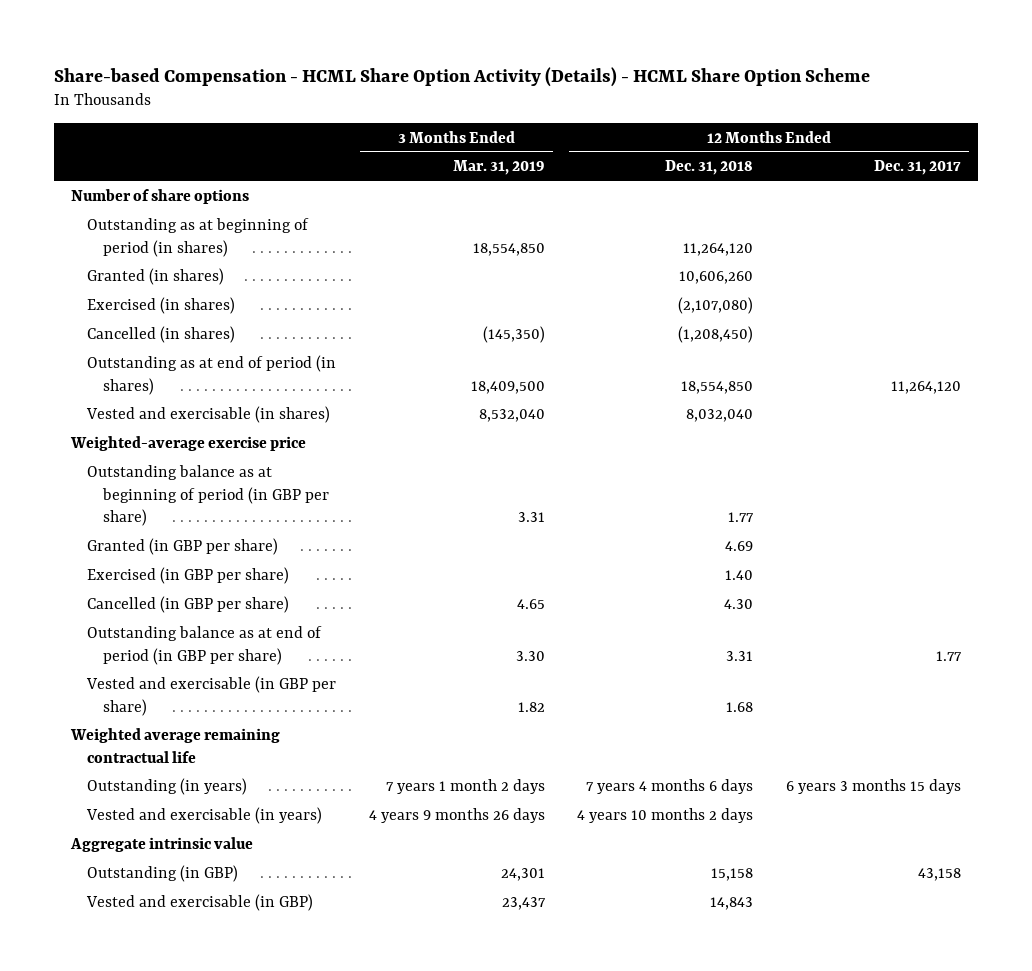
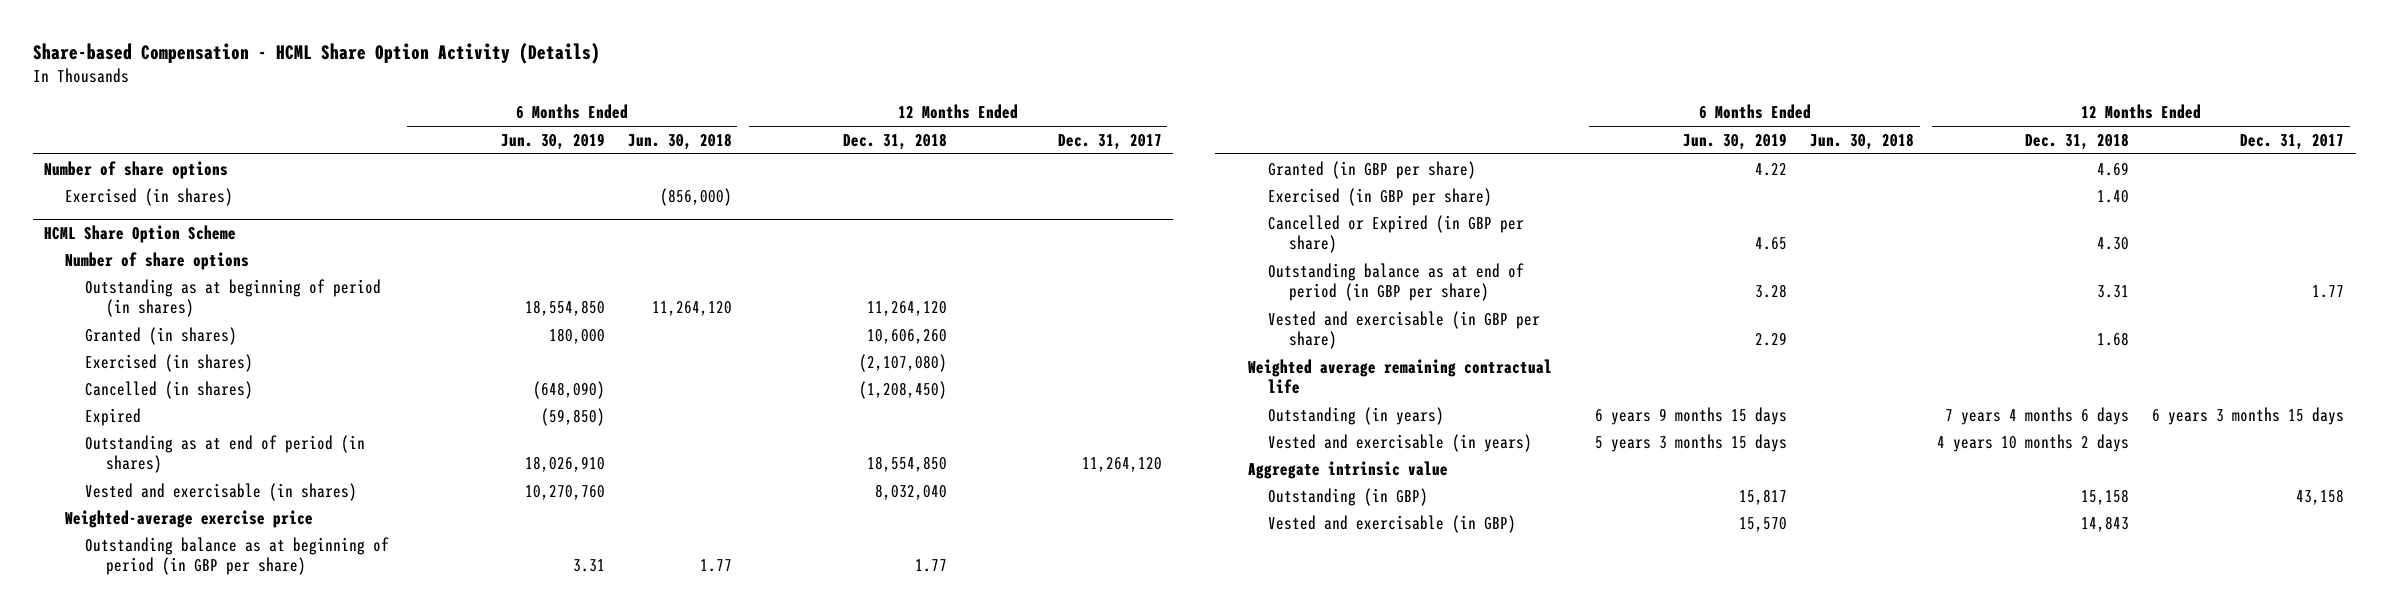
- Share-based Compensation - HCML Share Option Activity (Details) - HCML Share Option Scheme
+ Share-based Compensation - HCML Share Option Activity (Details)
- | 3 Months Ended Mar. 31, 2019 | 12 Months Ended Dec. 31, 2018 | 12 Months Ended Dec. 31, 2017
+ | 6 Months Ended Jun. 30, 2019 | 6 Months Ended Jun. 30, 2018 | 12 Months Ended Dec. 31, 2018 | 12 Months Ended Dec. 31, 2017
+ Exercised (in shares) | | (856,000) | |
+ HCML Share Option Scheme
+ Number of share options
+ Expired | (59,850) | | |
- Cancelled (in GBP per share) | 4.65 | 4.30 |
+ Cancelled or Expired (in GBP per share) | 4.65 | | 4.30 |

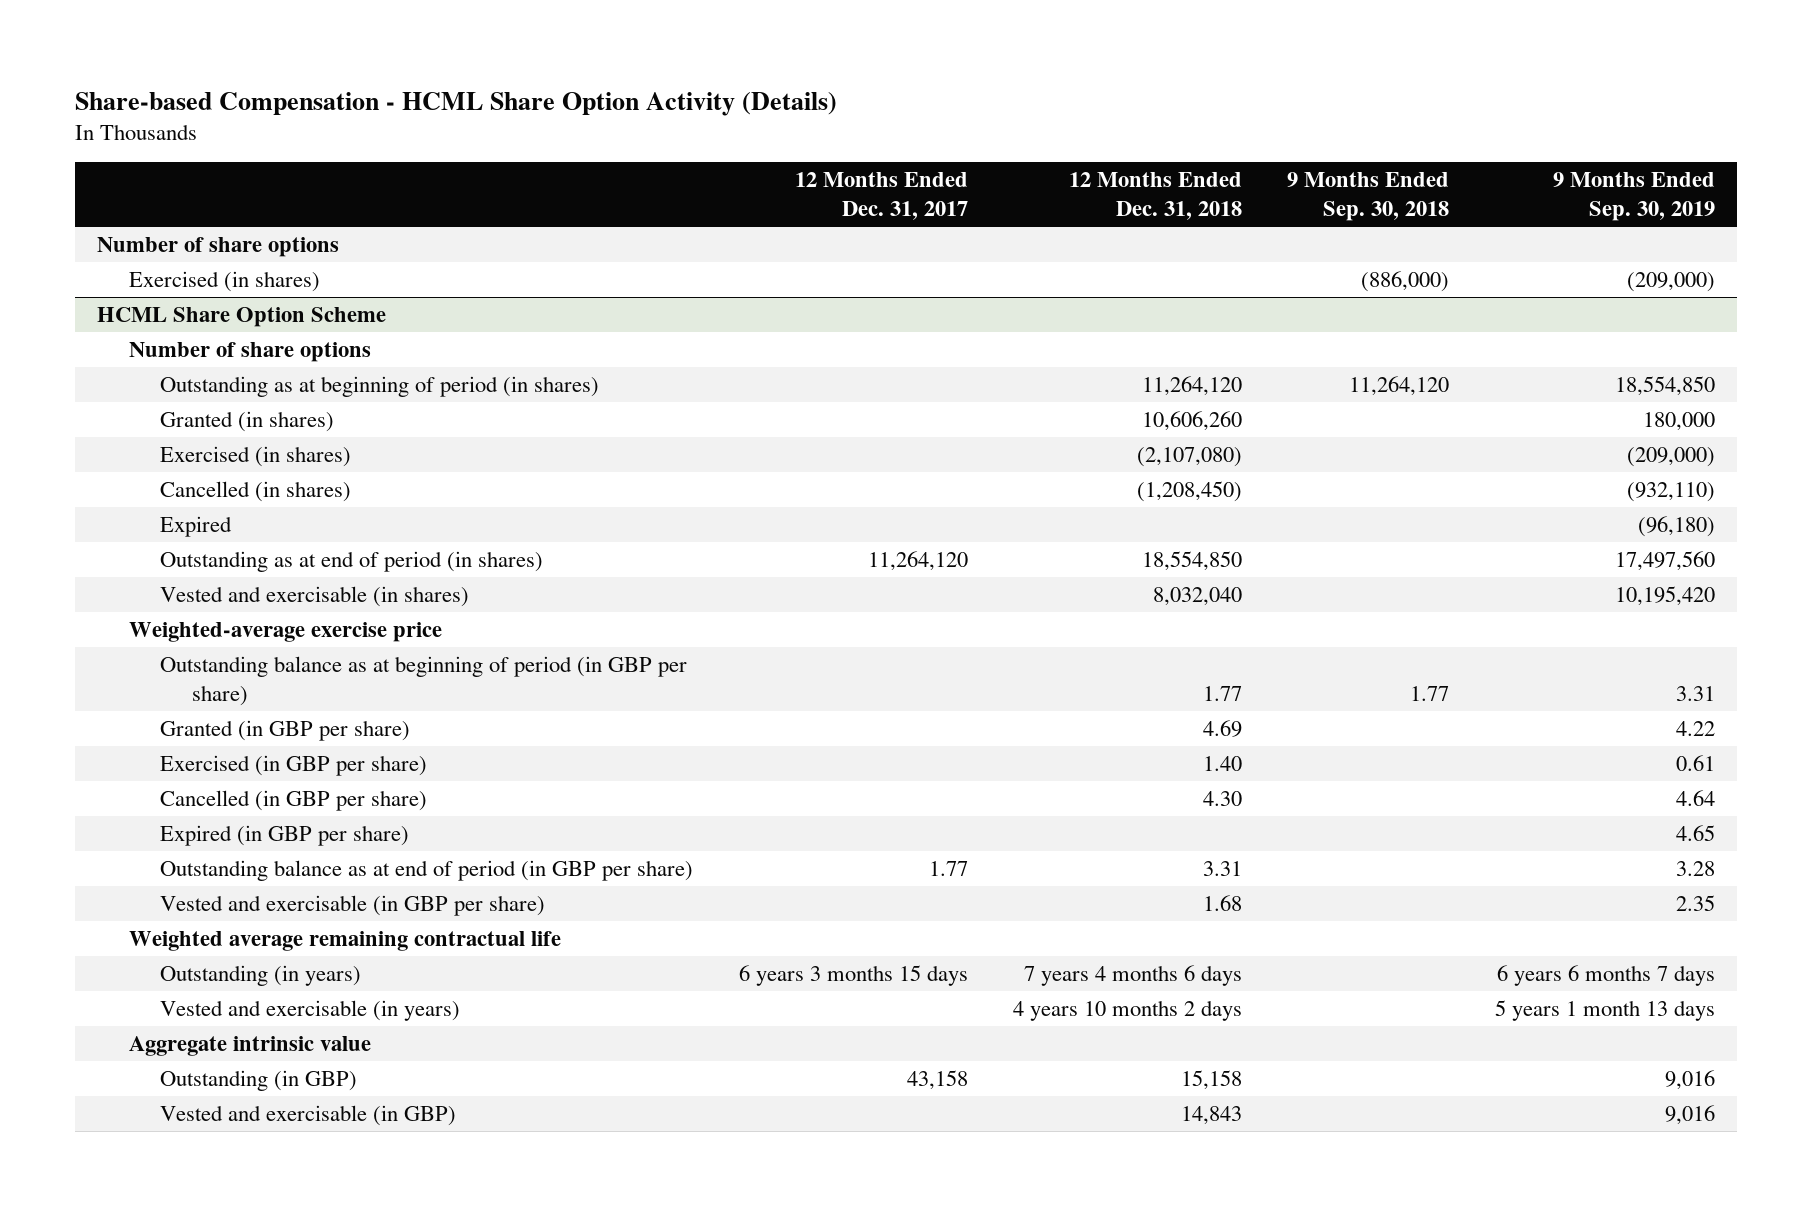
- | 6 Months Ended Jun. 30, 2019 | 6 Months Ended Jun. 30, 2018 | 12 Months Ended Dec. 31, 2018 | 12 Months Ended Dec. 31, 2017
+ | 12 Months Ended Dec. 31, 2017 | 12 Months Ended Dec. 31, 2018 | 9 Months Ended Sep. 30, 2018 | 9 Months Ended Sep. 30, 2019
@ HCML Share Option Scheme
- Cancelled or Expired (in GBP per share) | 4.65 | | 4.30 |
+ Cancelled (in GBP per share) | | 4.30 | | 4.64
+ Expired (in GBP per share) | | | | 4.65

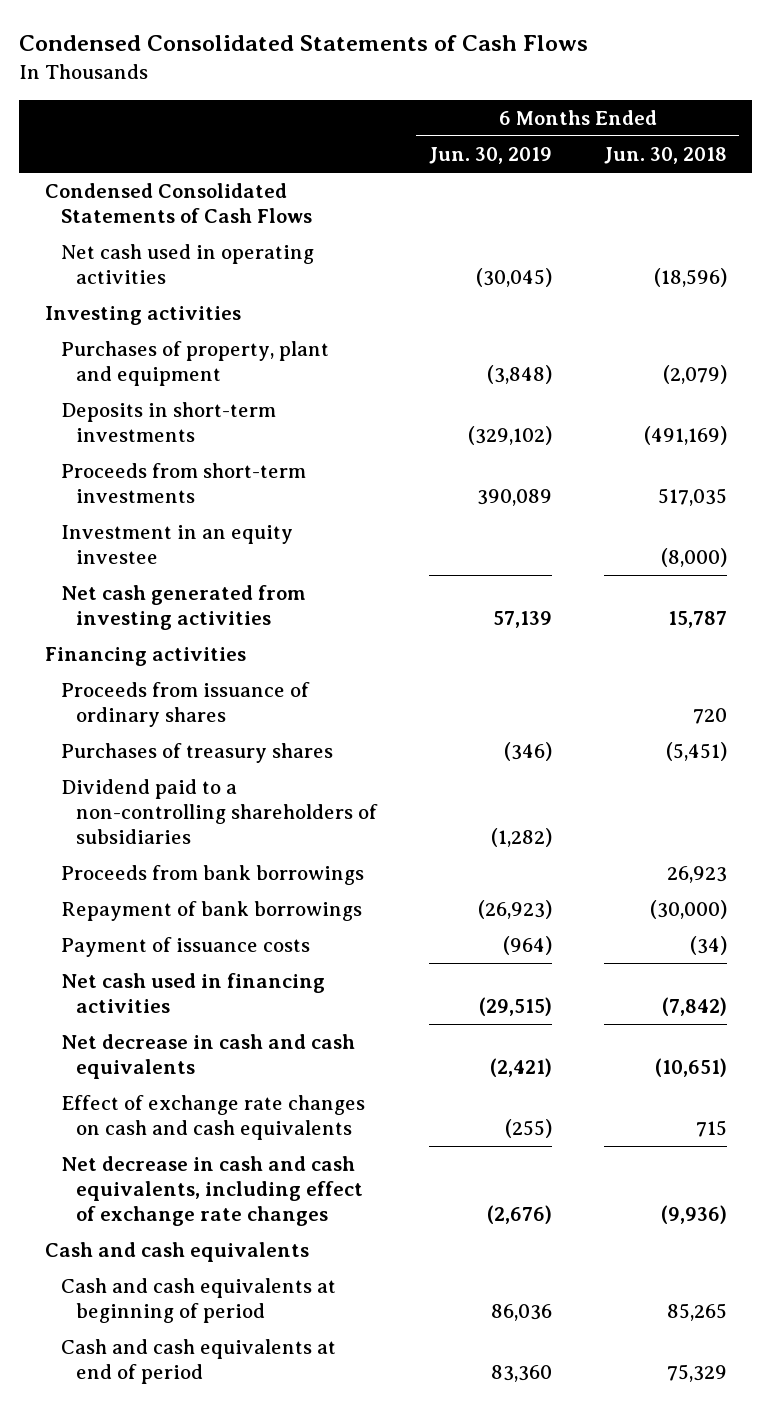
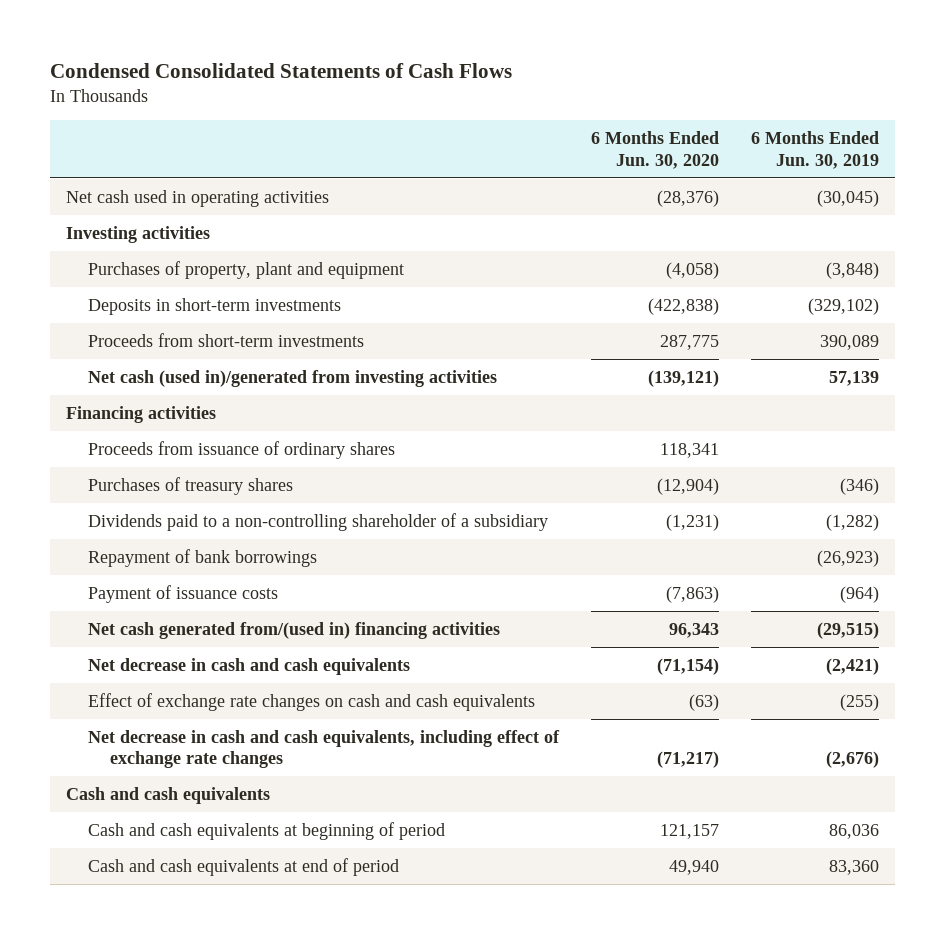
- | 6 Months Ended Jun. 30, 2019 | 6 Months Ended Jun. 30, 2018
+ | 6 Months Ended Jun. 30, 2020 | 6 Months Ended Jun. 30, 2019
- Condensed Consolidated Statements of Cash Flows
- Investment in an equity investee | | (8,000)
- Net cash generated from investing activities | 57,139 | 15,787
+ Net cash (used in)/generated from investing activities | (139,121) | 57,139
- Dividend paid to a non-controlling shareholders of subsidiaries | (1,282) |
- Proceeds from bank borrowings | | 26,923
+ Dividends paid to a non-controlling shareholder of a subsidiary | (1,231) | (1,282)
- Net cash used in financing activities | (29,515) | (7,842)
+ Net cash generated from/(used in) financing activities | 96,343 | (29,515)

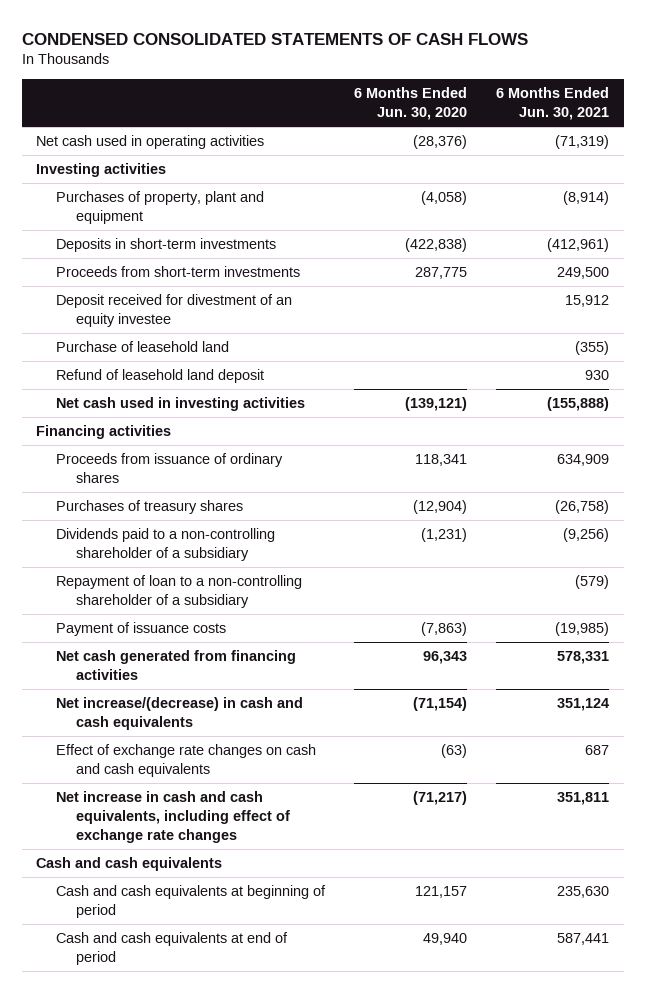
- Condensed Consolidated Statements of Cash Flows
+ CONDENSED CONSOLIDATED STATEMENTS OF CASH FLOWS
- | 6 Months Ended Jun. 30, 2020 | 6 Months Ended Jun. 30, 2019
+ | 6 Months Ended Jun. 30, 2020 | 6 Months Ended Jun. 30, 2021
- Net cash (used in)/generated from investing activities | (139,121) | 57,139
+ Deposit received for divestment of an equity investee | | 15,912
+ Purchase of leasehold land | | (355)
+ Refund of leasehold land deposit | | 930
+ Net cash used in investing activities | (139,121) | (155,888)
- Repayment of bank borrowings | | (26,923)
+ Repayment of loan to a non-controlling shareholder of a subsidiary | | (579)
- Net cash generated from/(used in) financing activities | 96,343 | (29,515)
- Net decrease in cash and cash equivalents | (71,154) | (2,421)
+ Net cash generated from financing activities | 96,343 | 578,331
+ Net increase/(decrease) in cash and cash equivalents | (71,154) | 351,124
- Net decrease in cash and cash equivalents, including effect of exchange rate changes | (71,217) | (2,676)
+ Net increase in cash and cash equivalents, including effect of exchange rate changes | (71,217) | 351,811

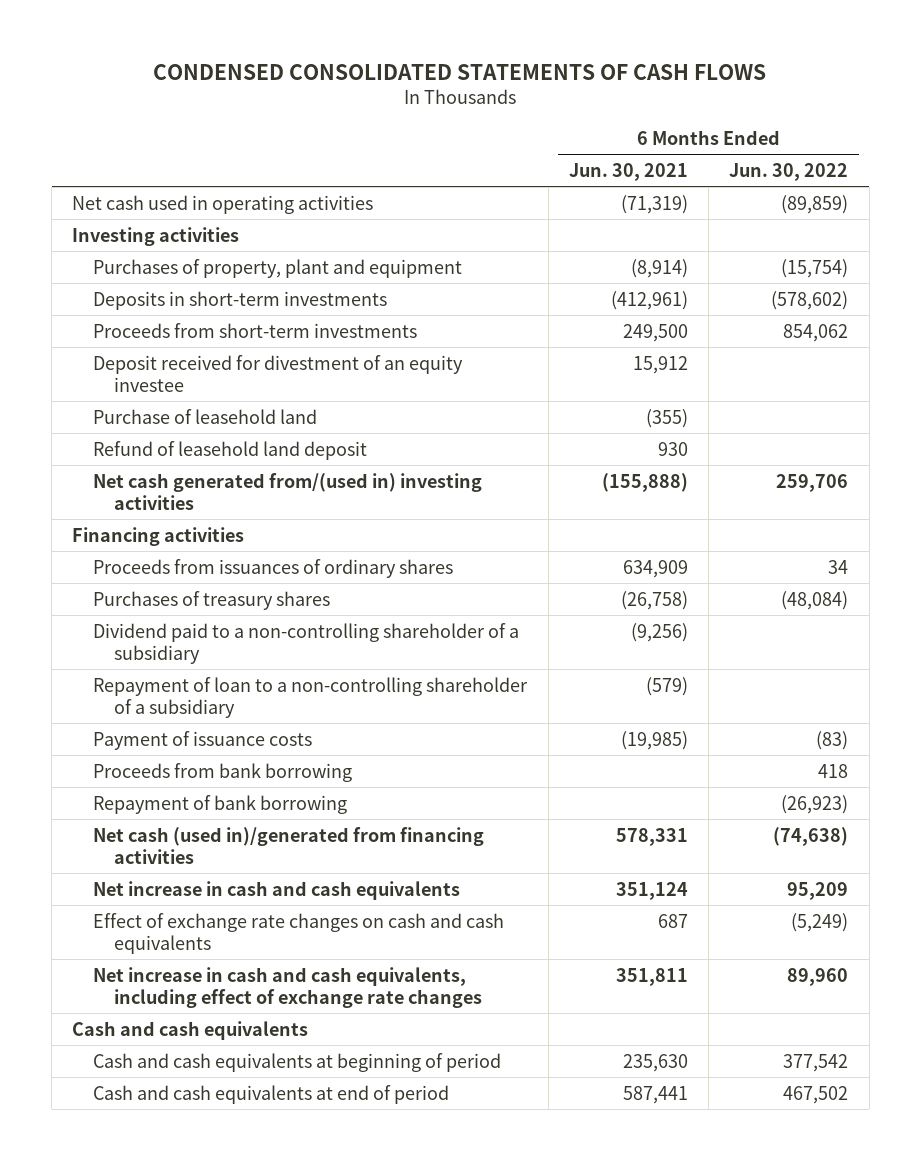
- | 6 Months Ended Jun. 30, 2020 | 6 Months Ended Jun. 30, 2021
+ | 6 Months Ended Jun. 30, 2021 | 6 Months Ended Jun. 30, 2022
- Net cash used in investing activities | (139,121) | (155,888)
+ Net cash generated from/(used in) investing activities | (155,888) | 259,706
- Proceeds from issuance of ordinary shares | 118,341 | 634,909
+ Proceeds from issuances of ordinary shares | 634,909 | 34
- Dividends paid to a non-controlling shareholder of a subsidiary | (1,231) | (9,256)
+ Dividend paid to a non-controlling shareholder of a subsidiary | (9,256) |
- Net cash generated from financing activities | 96,343 | 578,331
- Net increase/(decrease) in cash and cash equivalents | (71,154) | 351,124
+ Proceeds from bank borrowing | | 418
+ Repayment of bank borrowing | | (26,923)
+ Net cash (used in)/generated from financing activities | 578,331 | (74,638)
+ Net increase in cash and cash equivalents | 351,124 | 95,209

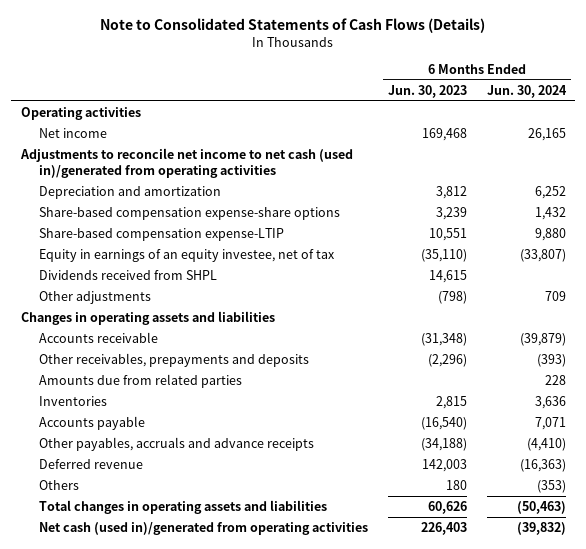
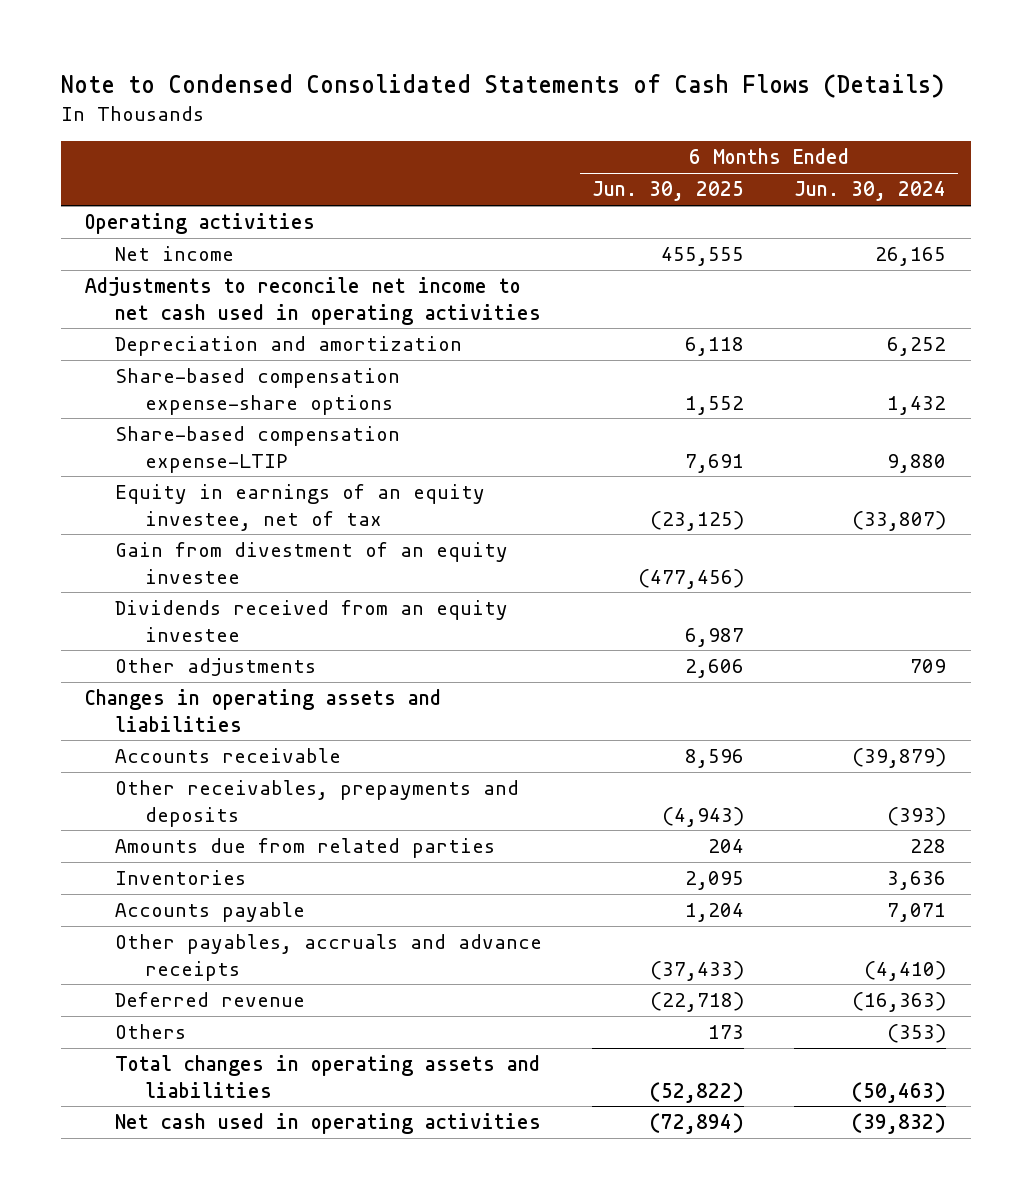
- Note to Consolidated Statements of Cash Flows (Details)
+ Note to Condensed Consolidated Statements of Cash Flows (Details)
- | 6 Months Ended Jun. 30, 2023 | 6 Months Ended Jun. 30, 2024
+ | 6 Months Ended Jun. 30, 2025 | 6 Months Ended Jun. 30, 2024
- Adjustments to reconcile net income to net cash (used in)/generated from operating activities
+ Adjustments to reconcile net income to net cash used in operating activities
- Dividends received from SHPL | 14,615 |
+ Gain from divestment of an equity investee | (477,456) |
+ Dividends received from an equity investee | 6,987 |
- Net cash (used in)/generated from operating activities | 226,403 | (39,832)
+ Net cash used in operating activities | (72,894) | (39,832)

